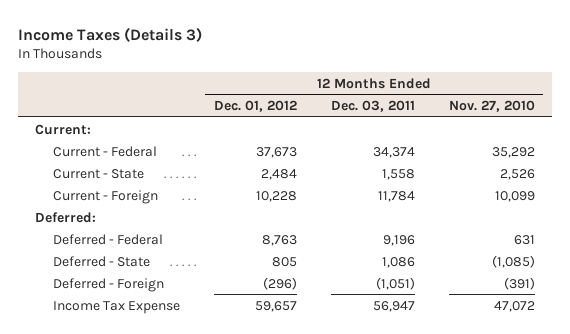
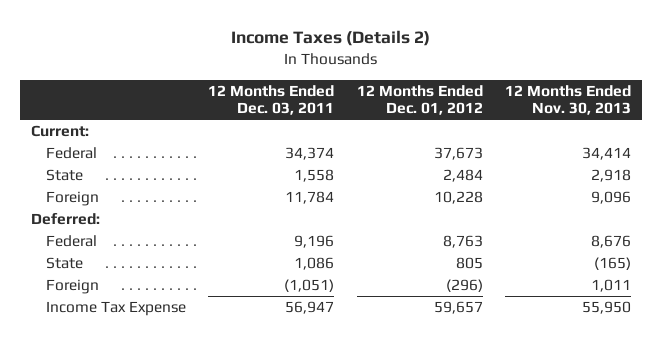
- Income Taxes (Details 3)
+ Income Taxes (Details 2)
- | 12 Months Ended Dec. 01, 2012 | 12 Months Ended Dec. 03, 2011 | 12 Months Ended Nov. 27, 2010
+ | 12 Months Ended Dec. 03, 2011 | 12 Months Ended Dec. 01, 2012 | 12 Months Ended Nov. 30, 2013
- Current - Federal | 37,673 | 34,374 | 35,292
- Current - State | 2,484 | 1,558 | 2,526
- Current - Foreign | 10,228 | 11,784 | 10,099
+ Federal | 34,374 | 37,673 | 34,414
+ State | 1,558 | 2,484 | 2,918
+ Foreign | 11,784 | 10,228 | 9,096
- Deferred - Federal | 8,763 | 9,196 | 631
- Deferred - State | 805 | 1,086 | (1,085)
- Deferred - Foreign | (296) | (1,051) | (391)
+ Federal | 9,196 | 8,763 | 8,676
+ State | 1,086 | 805 | (165)
+ Foreign | (1,051) | (296) | 1,011

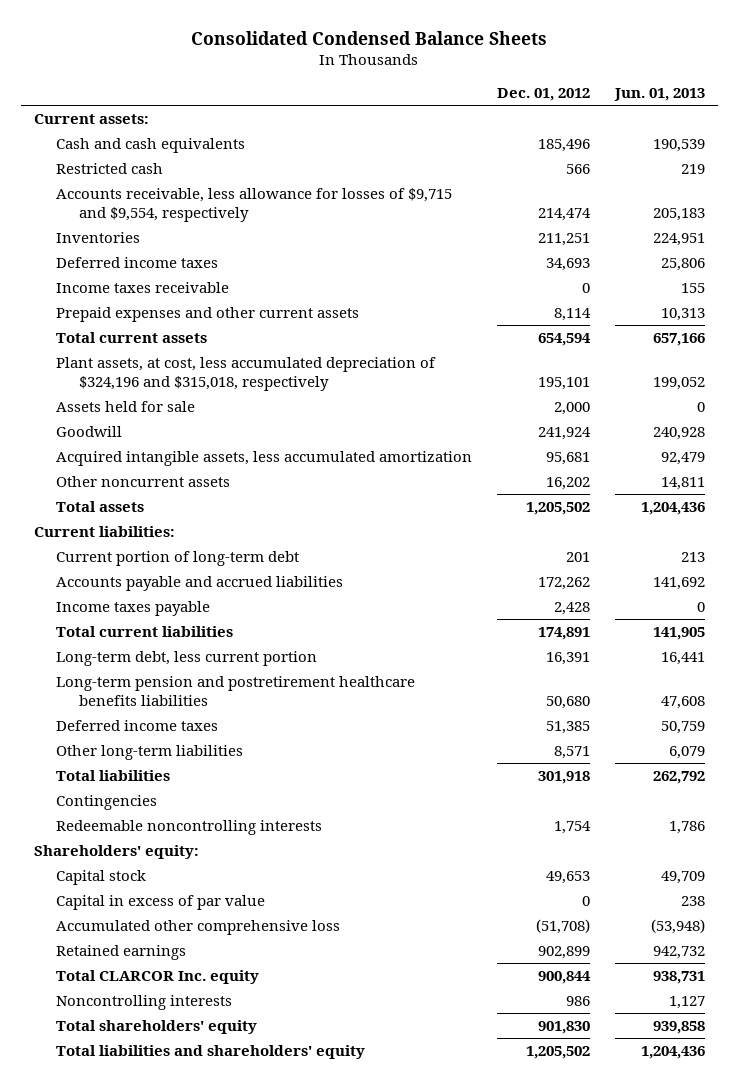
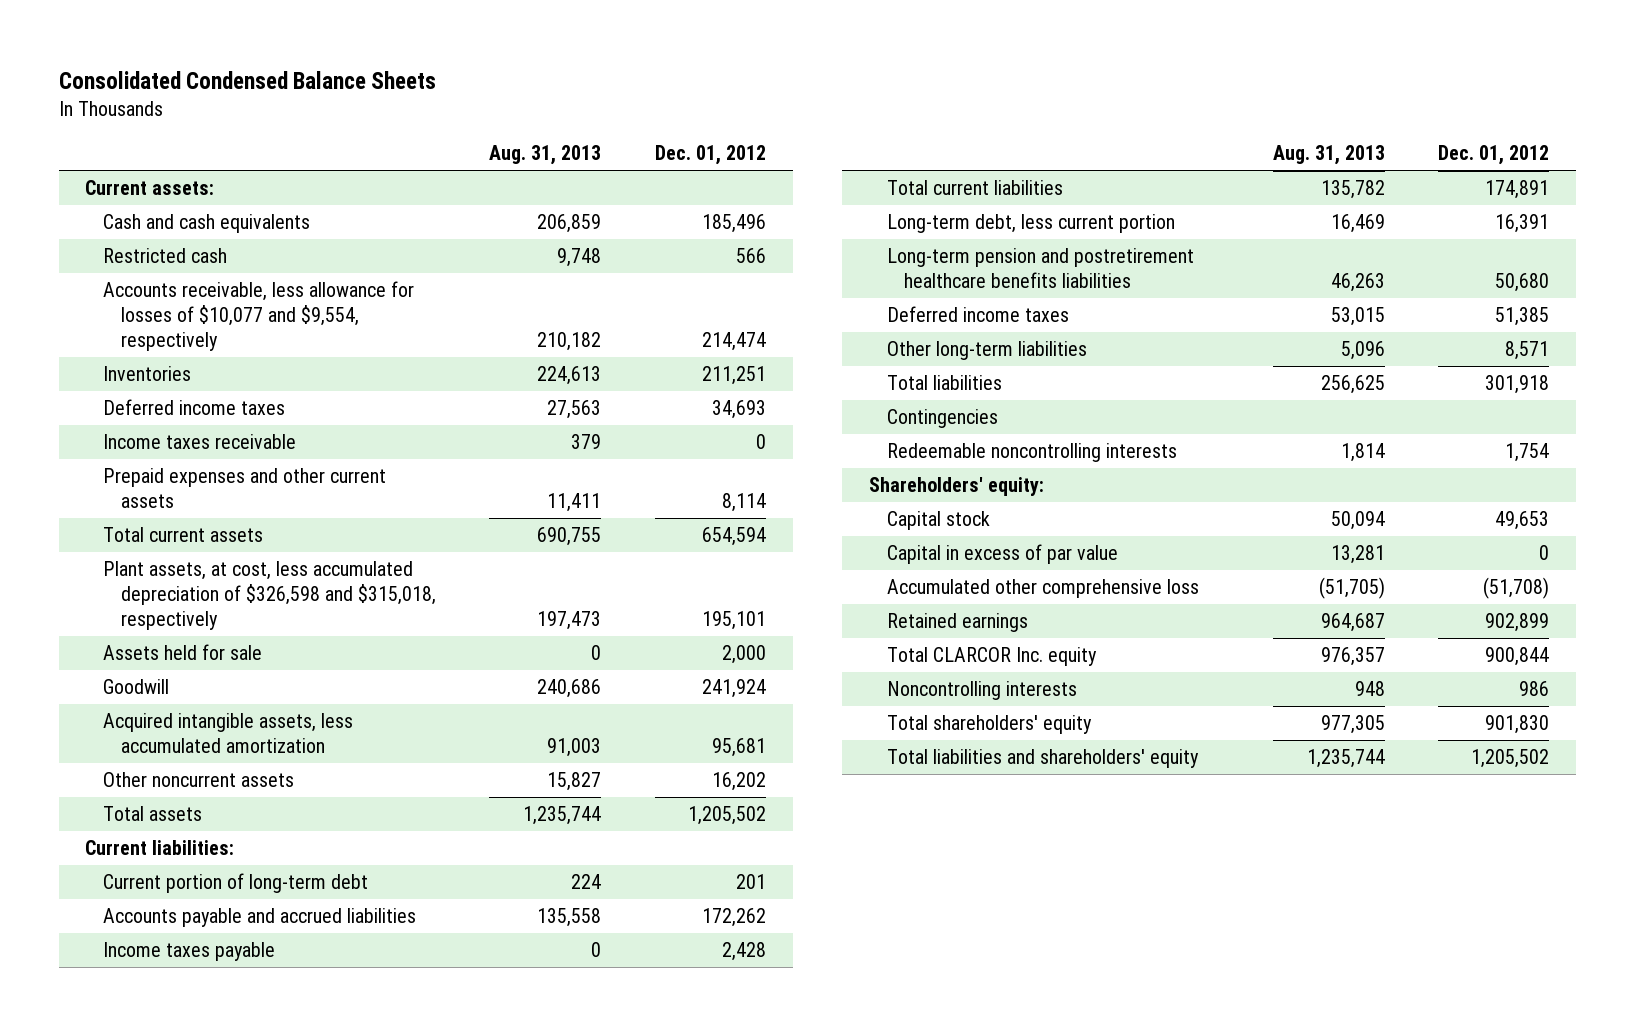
- | Dec. 01, 2012 | Jun. 01, 2013
+ | Aug. 31, 2013 | Dec. 01, 2012
- Accounts receivable, less allowance for losses of $9,715 and $9,554, respectively | 214,474 | 205,183
+ Accounts receivable, less allowance for losses of $10,077 and $9,554, respectively | 210,182 | 214,474
- Plant assets, at cost, less accumulated depreciation of $324,196 and $315,018, respectively | 195,101 | 199,052
+ Plant assets, at cost, less accumulated depreciation of $326,598 and $315,018, respectively | 197,473 | 195,101

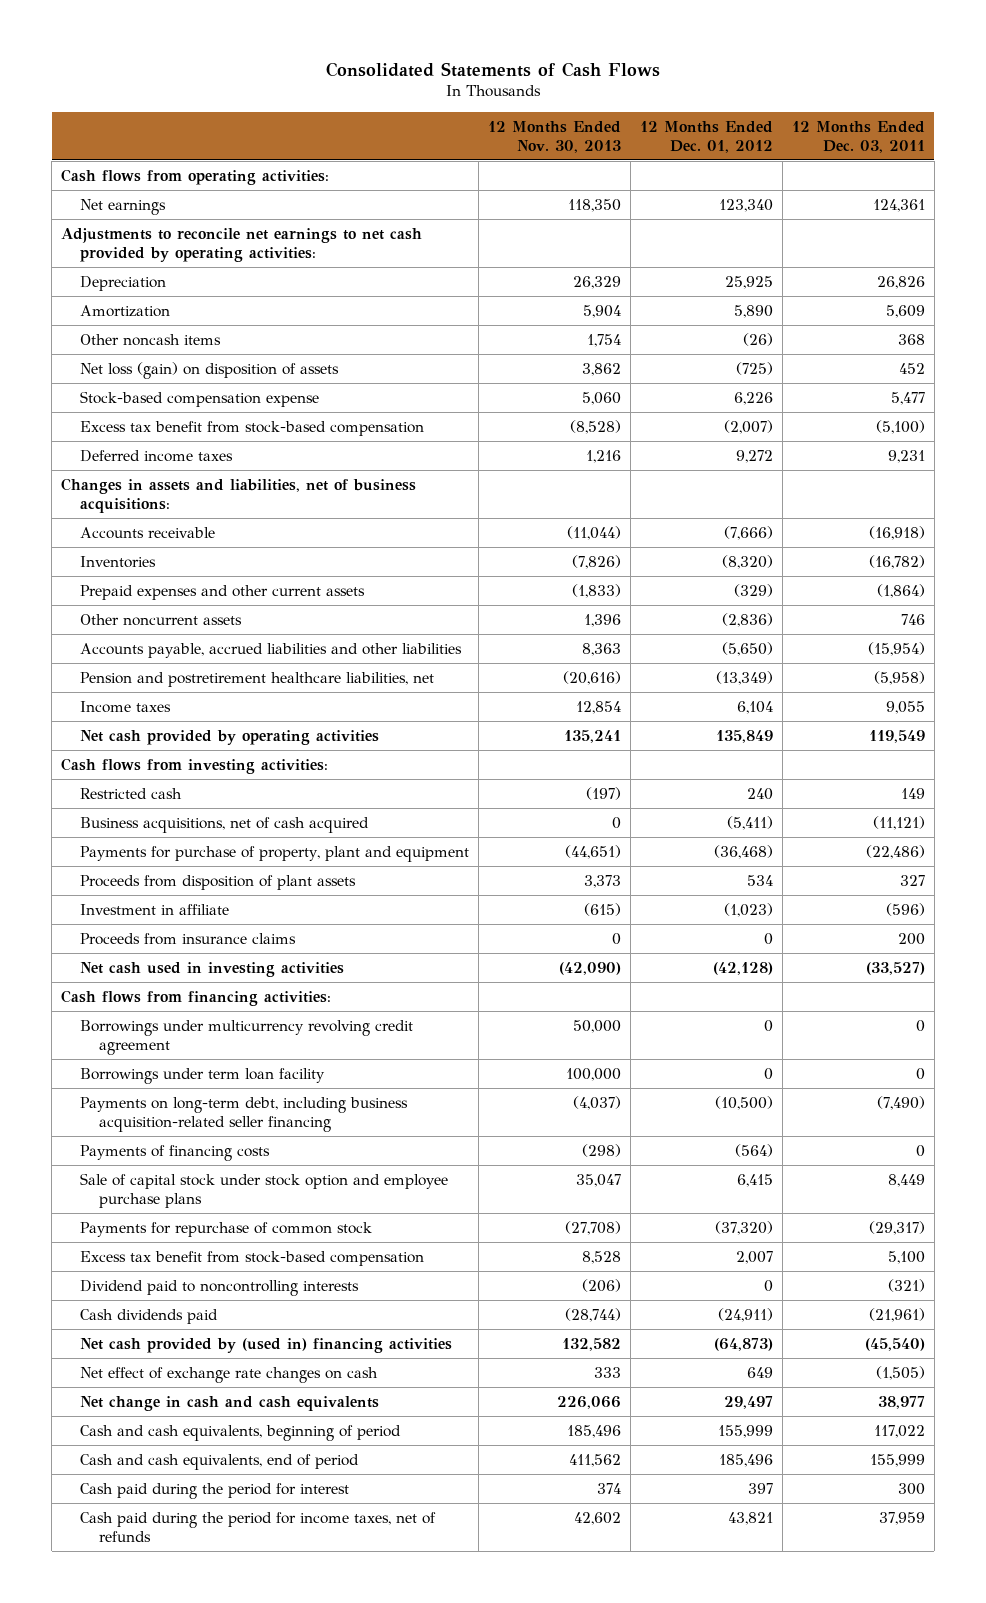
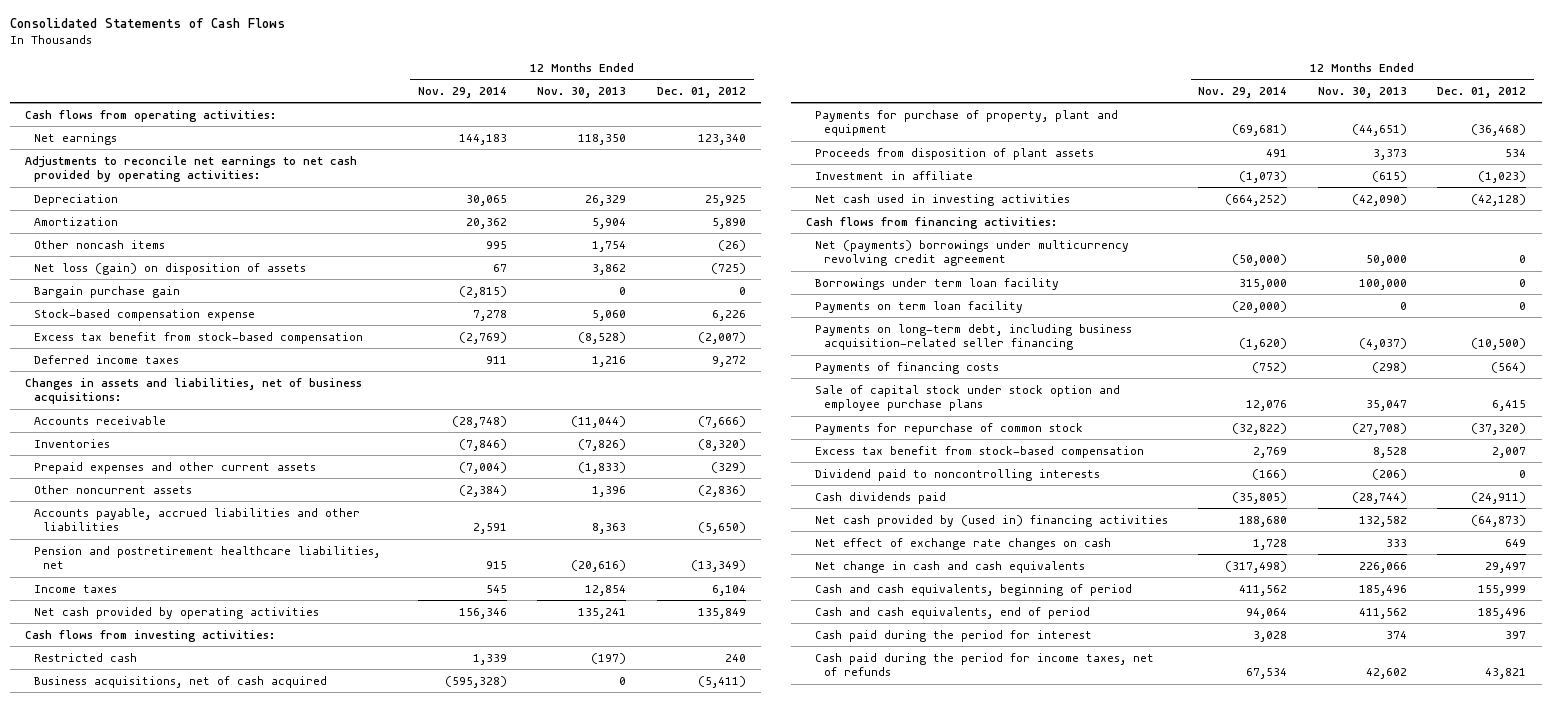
- | 12 Months Ended Nov. 30, 2013 | 12 Months Ended Dec. 01, 2012 | 12 Months Ended Dec. 03, 2011
+ | 12 Months Ended Nov. 29, 2014 | 12 Months Ended Nov. 30, 2013 | 12 Months Ended Dec. 01, 2012
+ Bargain purchase gain | (2,815) | 0 | 0
- Proceeds from insurance claims | 0 | 0 | 200
- Borrowings under multicurrency revolving credit agreement | 50,000 | 0 | 0
+ Net (payments) borrowings under multicurrency revolving credit agreement | (50,000) | 50,000 | 0
+ Payments on term loan facility | (20,000) | 0 | 0

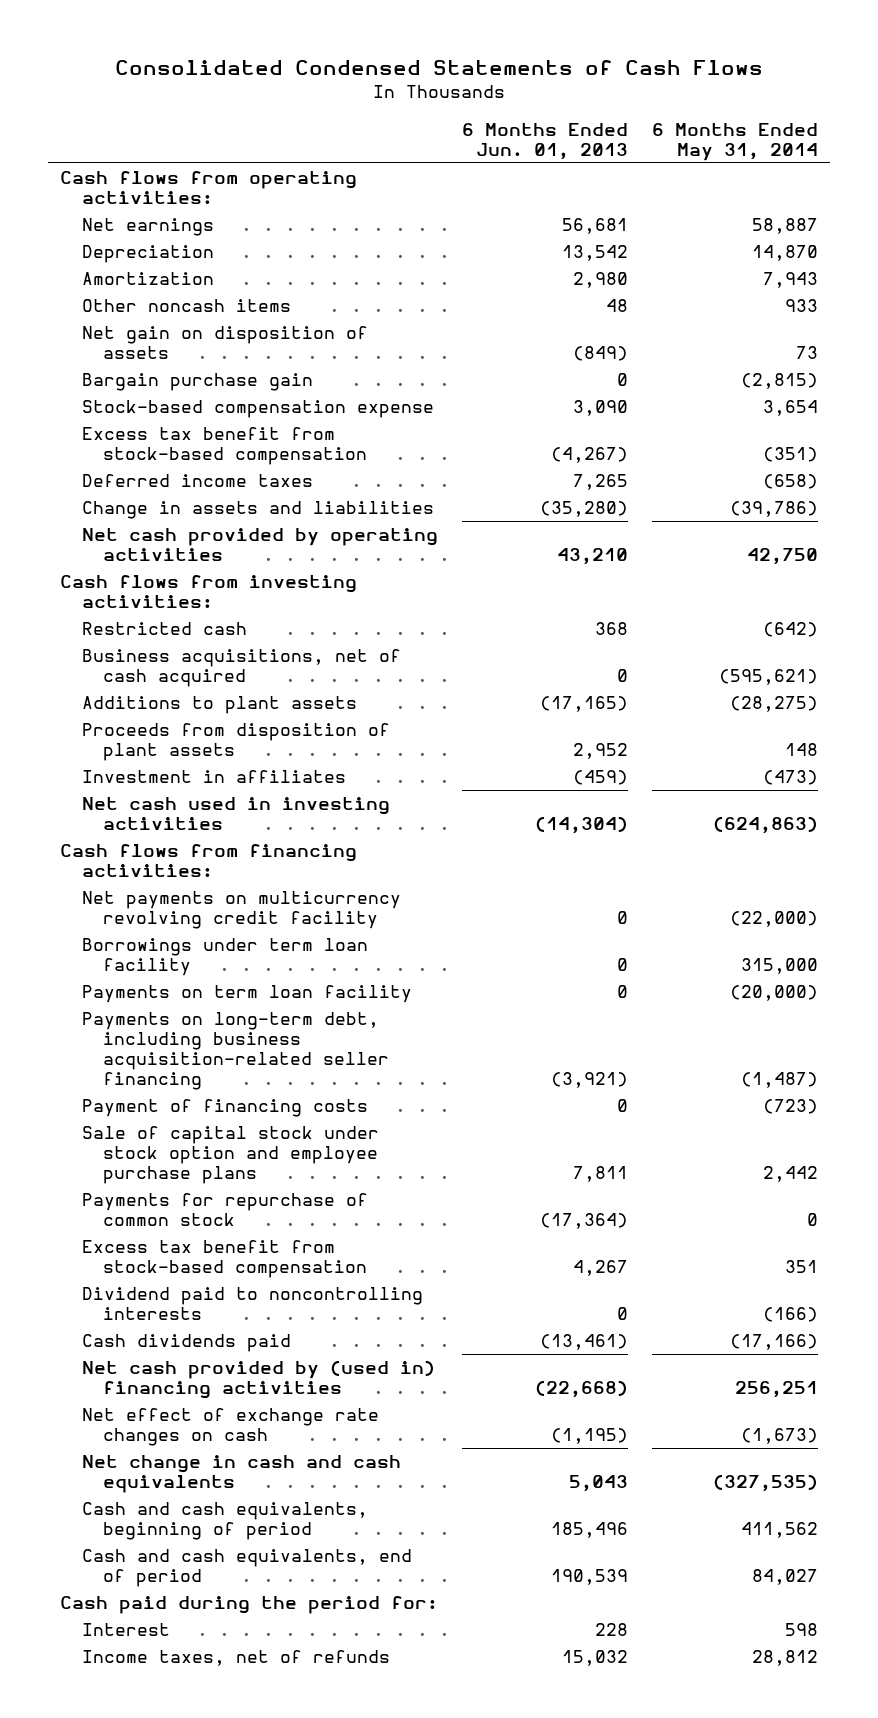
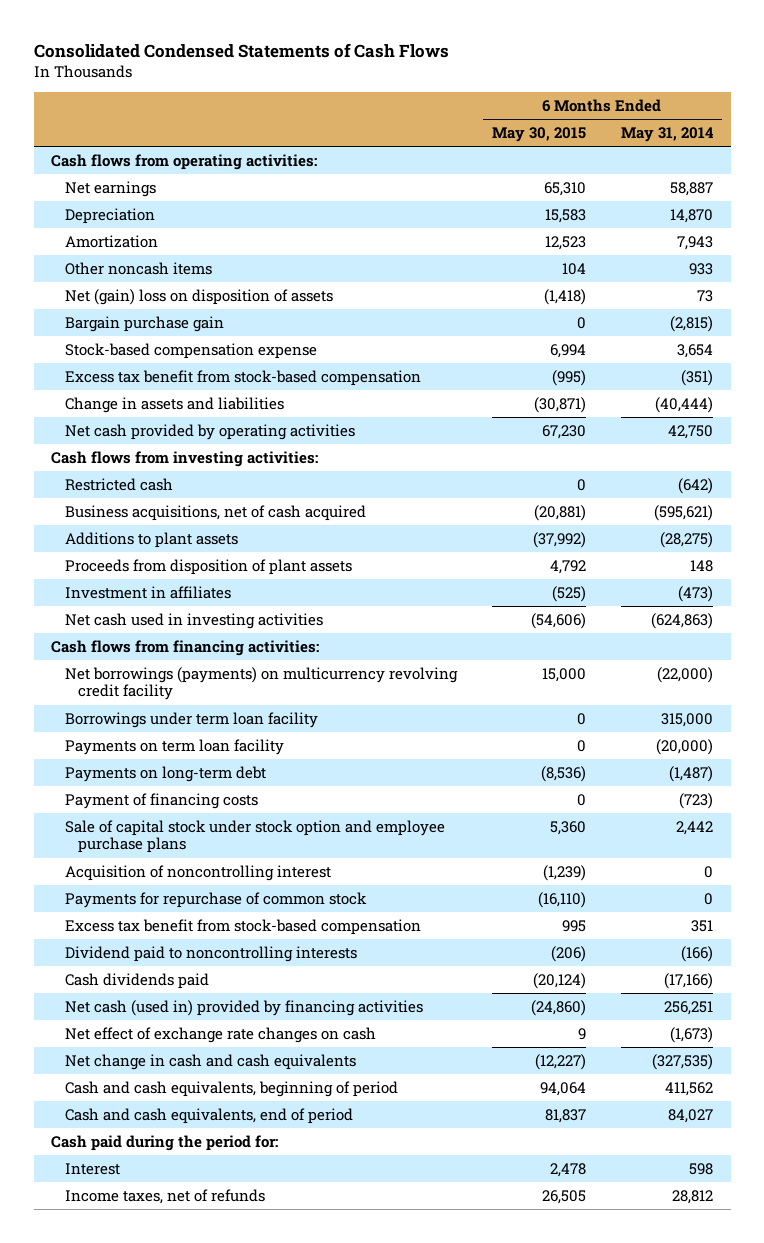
- | 6 Months Ended Jun. 01, 2013 | 6 Months Ended May 31, 2014
+ | 6 Months Ended May 30, 2015 | 6 Months Ended May 31, 2014
- Net gain on disposition of assets | (849) | 73
+ Net (gain) loss on disposition of assets | (1,418) | 73
- Deferred income taxes | 7,265 | (658)
- Change in assets and liabilities | (35,280) | (39,786)
+ Change in assets and liabilities | (30,871) | (40,444)
- Net payments on multicurrency revolving credit facility | 0 | (22,000)
+ Net borrowings (payments) on multicurrency revolving credit facility | 15,000 | (22,000)
- Payments on long-term debt, including business acquisition-related seller financing | (3,921) | (1,487)
+ Payments on long-term debt | (8,536) | (1,487)
+ Acquisition of noncontrolling interest | (1,239) | 0
- Net cash provided by (used in) financing activities | (22,668) | 256,251
+ Net cash (used in) provided by financing activities | (24,860) | 256,251

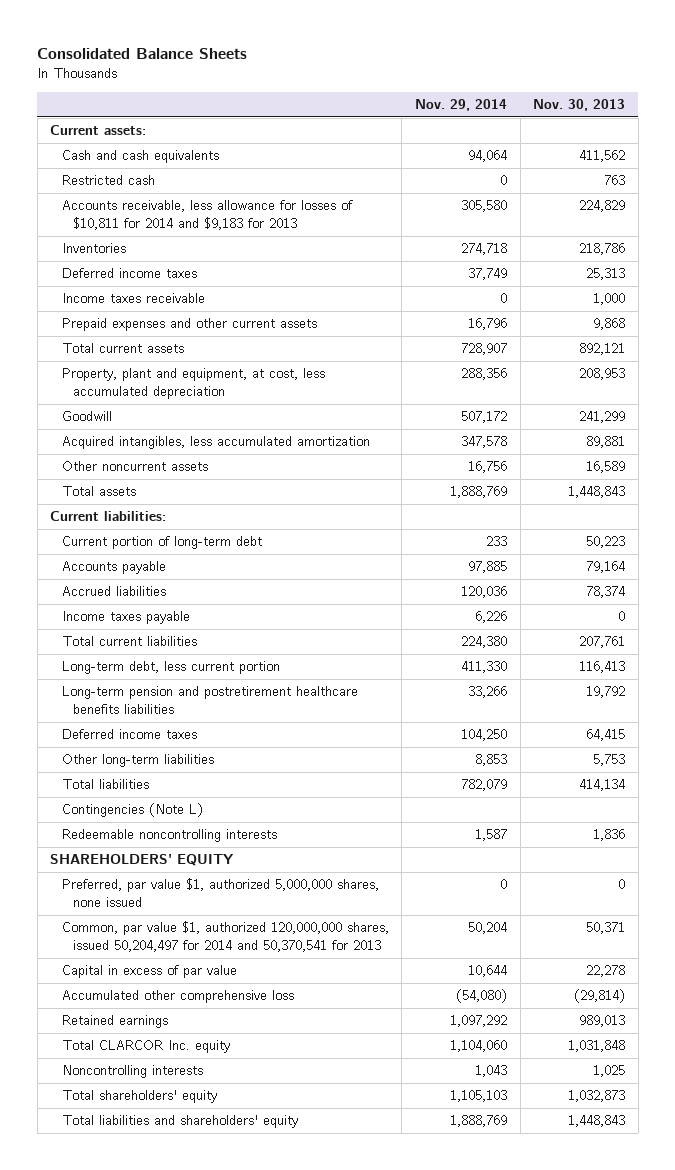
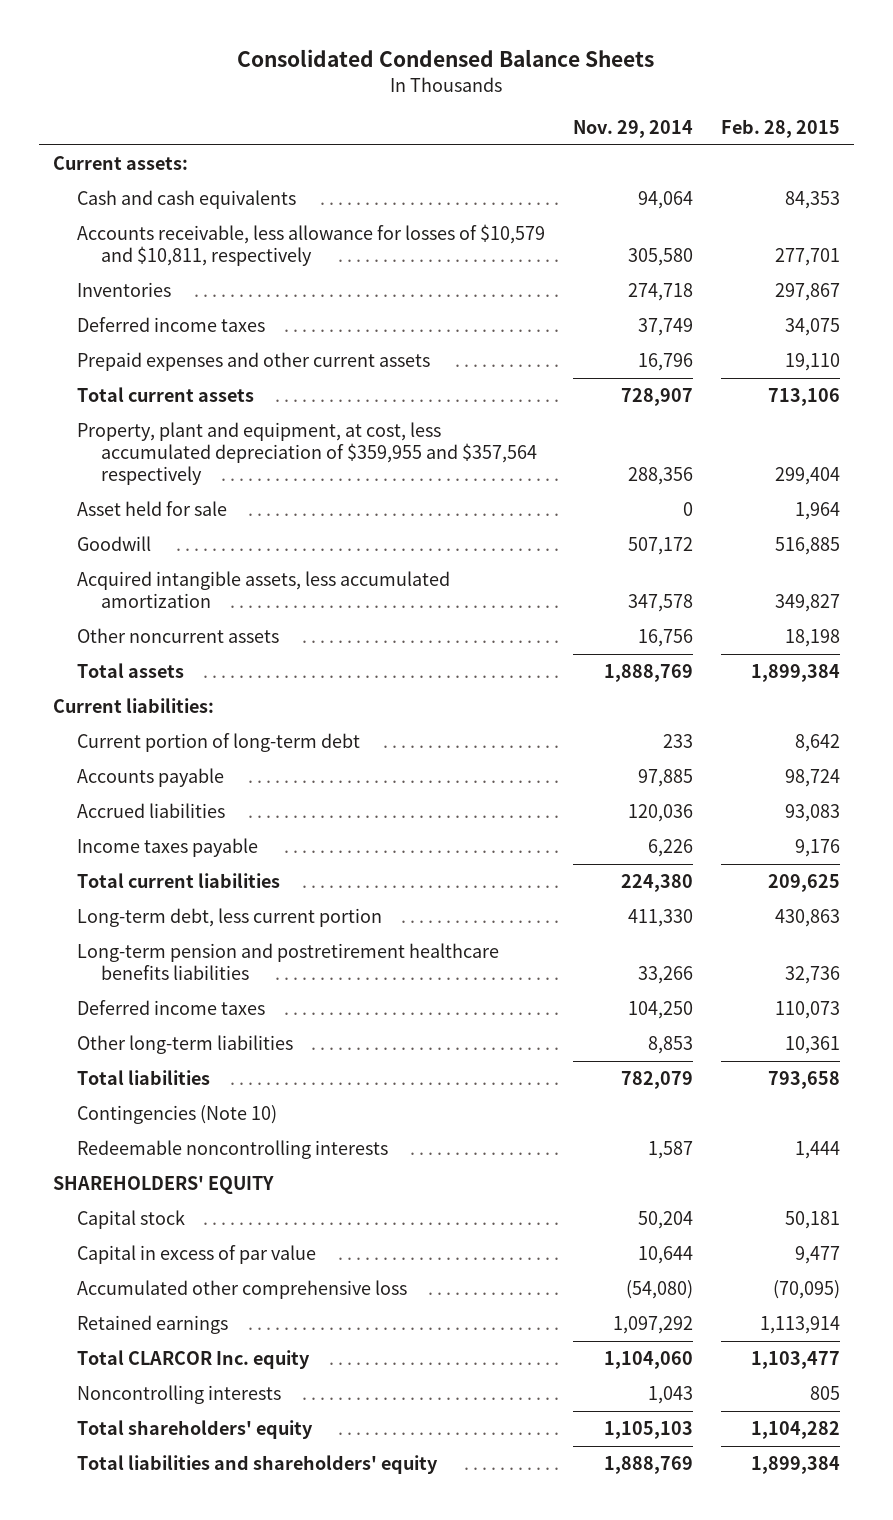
- Consolidated Balance Sheets
+ Consolidated Condensed Balance Sheets
- | Nov. 29, 2014 | Nov. 30, 2013
+ | Nov. 29, 2014 | Feb. 28, 2015
- Restricted cash | 0 | 763
- Accounts receivable, less allowance for losses of $10,811 for 2014 and $9,183 for 2013 | 305,580 | 224,829
+ Accounts receivable, less allowance for losses of $10,579 and $10,811, respectively | 305,580 | 277,701
- Income taxes receivable | 0 | 1,000
- Property, plant and equipment, at cost, less accumulated depreciation | 288,356 | 208,953
+ Property, plant and equipment, at cost, less accumulated depreciation of $359,955 and $357,564 respectively | 288,356 | 299,404
+ Asset held for sale | 0 | 1,964
- Acquired intangibles, less accumulated amortization | 347,578 | 89,881
+ Acquired intangible assets, less accumulated amortization | 347,578 | 349,827
- Contingencies (Note L)
+ Contingencies (Note 10)
- Preferred, par value $1, authorized 5,000,000 shares, none issued | 0 | 0
- Common, par value $1, authorized 120,000,000 shares, issued 50,204,497 for 2014 and 50,370,541 for 2013 | 50,204 | 50,371
+ Capital stock | 50,204 | 50,181

